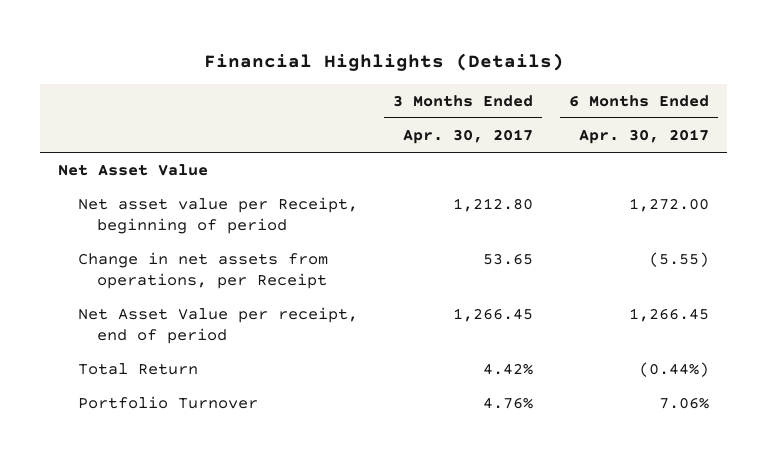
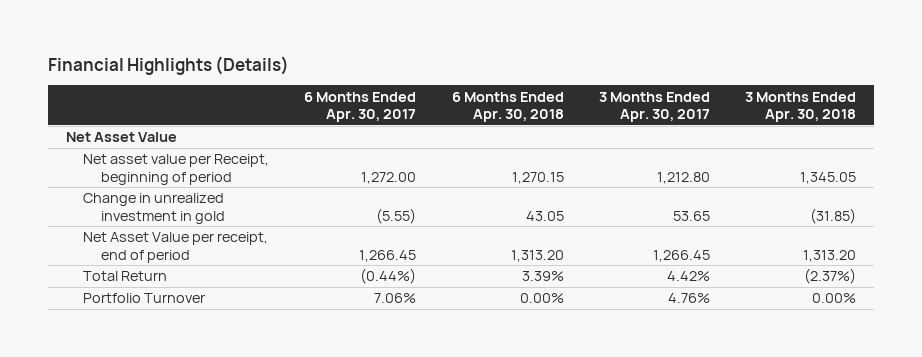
- | 3 Months Ended Apr. 30, 2017 | 6 Months Ended Apr. 30, 2017
+ | 6 Months Ended Apr. 30, 2017 | 6 Months Ended Apr. 30, 2018 | 3 Months Ended Apr. 30, 2017 | 3 Months Ended Apr. 30, 2018
- Change in net assets from operations, per Receipt | 53.65 | (5.55)
+ Change in unrealized investment in gold | (5.55) | 43.05 | 53.65 | (31.85)

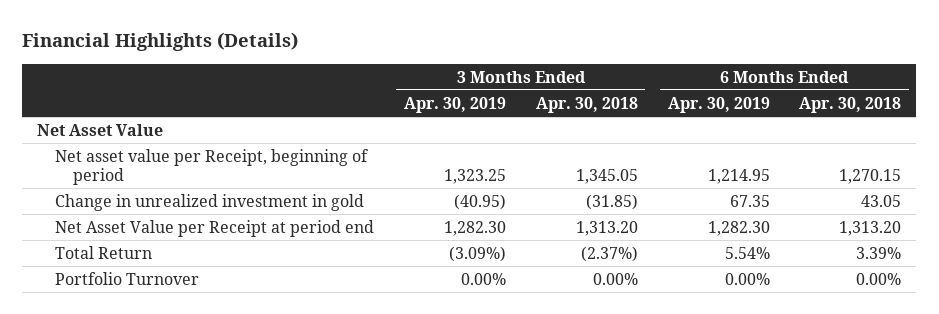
- | 6 Months Ended Apr. 30, 2017 | 6 Months Ended Apr. 30, 2018 | 3 Months Ended Apr. 30, 2017 | 3 Months Ended Apr. 30, 2018
+ | 3 Months Ended Apr. 30, 2019 | 3 Months Ended Apr. 30, 2018 | 6 Months Ended Apr. 30, 2019 | 6 Months Ended Apr. 30, 2018
- Net Asset Value per receipt, end of period | 1,266.45 | 1,313.20 | 1,266.45 | 1,313.20
+ Net Asset Value per Receipt at period end | 1,282.30 | 1,313.20 | 1,282.30 | 1,313.20

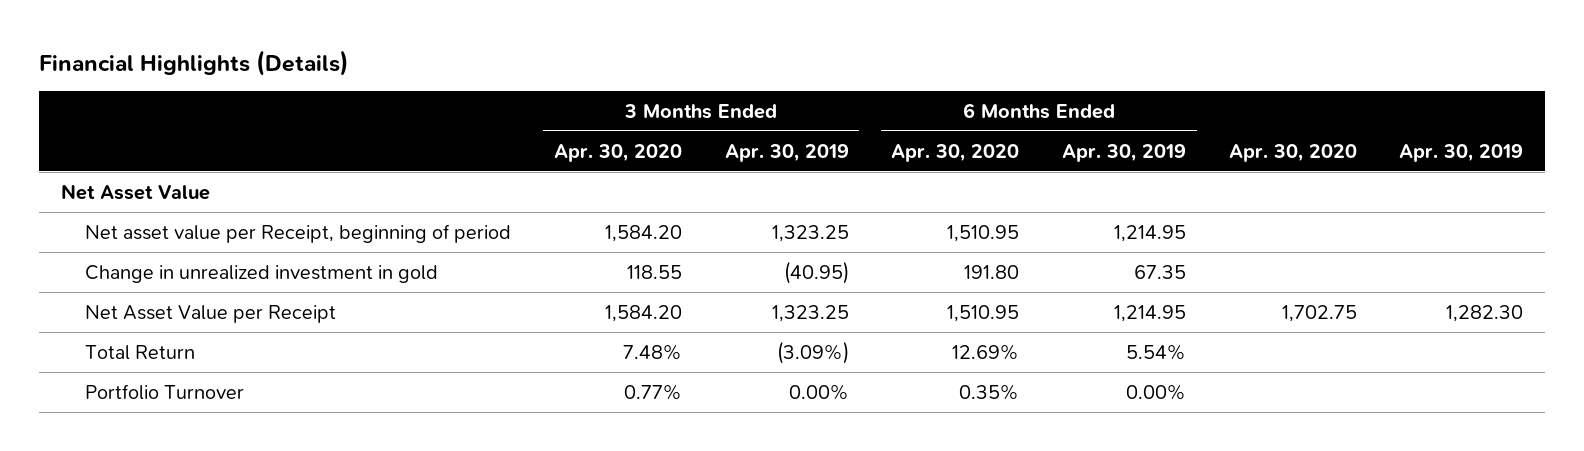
- | 3 Months Ended Apr. 30, 2019 | 3 Months Ended Apr. 30, 2018 | 6 Months Ended Apr. 30, 2019 | 6 Months Ended Apr. 30, 2018
+ | 3 Months Ended Apr. 30, 2020 | 3 Months Ended Apr. 30, 2019 | 6 Months Ended Apr. 30, 2020 | 6 Months Ended Apr. 30, 2019 | Apr. 30, 2020 | Apr. 30, 2019
- Net Asset Value per Receipt at period end | 1,282.30 | 1,313.20 | 1,282.30 | 1,313.20
+ Net Asset Value per Receipt | 1,584.20 | 1,323.25 | 1,510.95 | 1,214.95 | 1,702.75 | 1,282.30

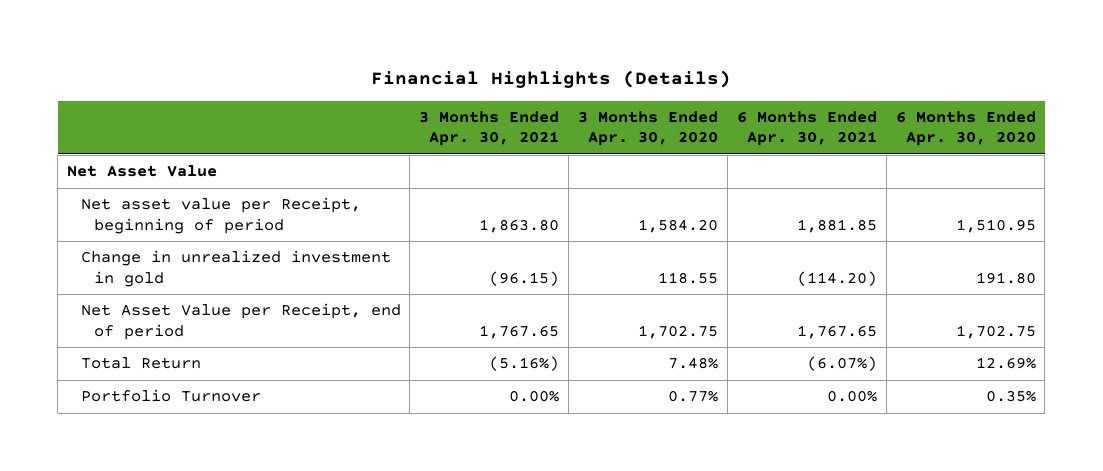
- | 3 Months Ended Apr. 30, 2020 | 3 Months Ended Apr. 30, 2019 | 6 Months Ended Apr. 30, 2020 | 6 Months Ended Apr. 30, 2019 | Apr. 30, 2020 | Apr. 30, 2019
+ | 3 Months Ended Apr. 30, 2021 | 3 Months Ended Apr. 30, 2020 | 6 Months Ended Apr. 30, 2021 | 6 Months Ended Apr. 30, 2020
- Net Asset Value per Receipt | 1,584.20 | 1,323.25 | 1,510.95 | 1,214.95 | 1,702.75 | 1,282.30
+ Net Asset Value per Receipt, end of period | 1,767.65 | 1,702.75 | 1,767.65 | 1,702.75

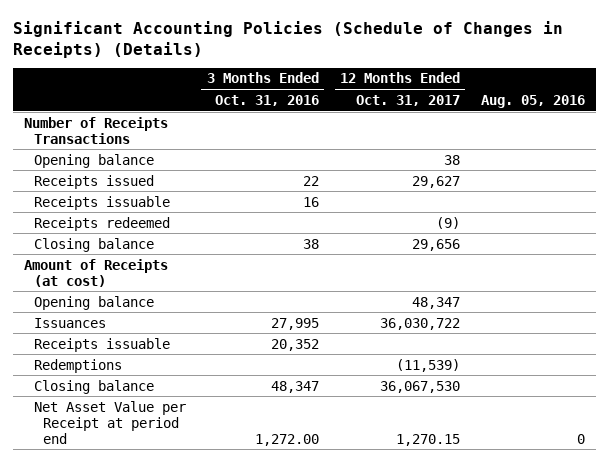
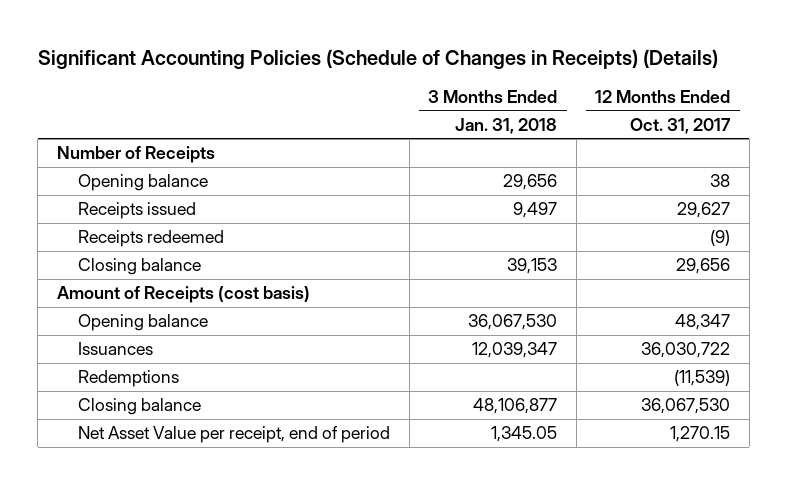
- | 3 Months Ended Oct. 31, 2016 | 12 Months Ended Oct. 31, 2017 | Aug. 05, 2016
+ | 3 Months Ended Jan. 31, 2018 | 12 Months Ended Oct. 31, 2017
- Number of Receipts Transactions
+ Number of Receipts
- Receipts issuable | 16 | |
- Amount of Receipts (at cost)
+ Amount of Receipts (cost basis)
- Receipts issuable | 20,352 | |
- Net Asset Value per Receipt at period end | 1,272.00 | 1,270.15 | 0
+ Net Asset Value per receipt, end of period | 1,345.05 | 1,270.15

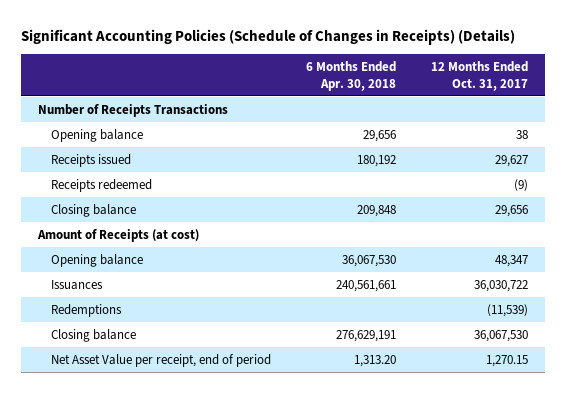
- | 3 Months Ended Jan. 31, 2018 | 12 Months Ended Oct. 31, 2017
+ | 6 Months Ended Apr. 30, 2018 | 12 Months Ended Oct. 31, 2017
- Number of Receipts
+ Number of Receipts Transactions
- Amount of Receipts (cost basis)
+ Amount of Receipts (at cost)

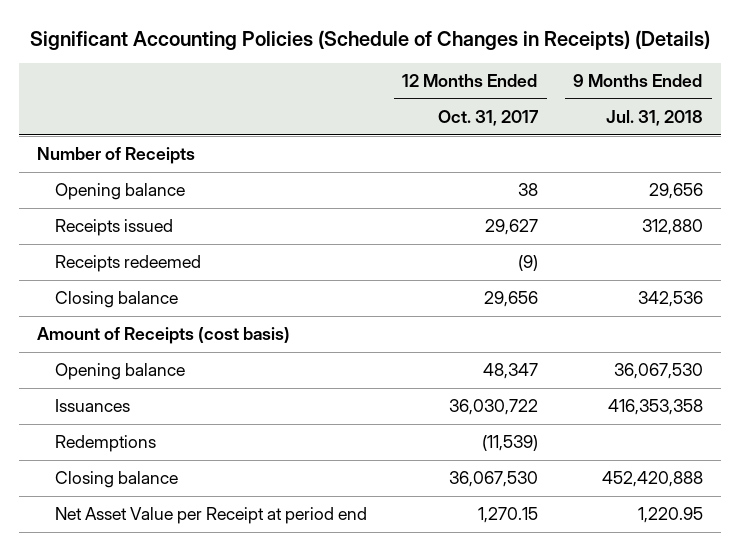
- | 6 Months Ended Apr. 30, 2018 | 12 Months Ended Oct. 31, 2017
+ | 12 Months Ended Oct. 31, 2017 | 9 Months Ended Jul. 31, 2018
- Number of Receipts Transactions
+ Number of Receipts
- Amount of Receipts (at cost)
+ Amount of Receipts (cost basis)
- Net Asset Value per receipt, end of period | 1,313.20 | 1,270.15
+ Net Asset Value per Receipt at period end | 1,270.15 | 1,220.95

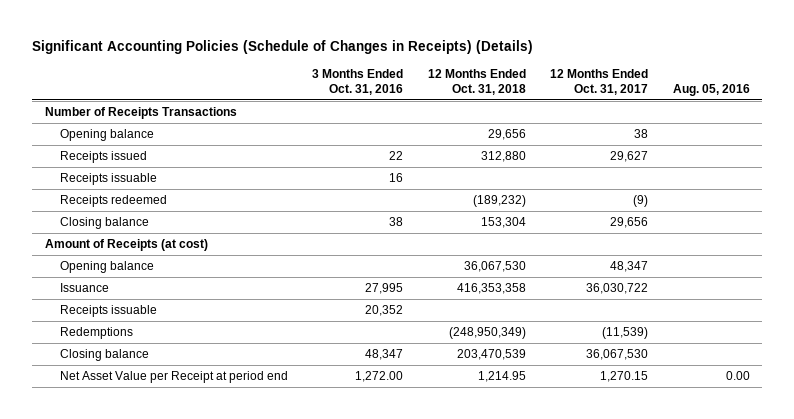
- | 12 Months Ended Oct. 31, 2017 | 9 Months Ended Jul. 31, 2018
+ | 3 Months Ended Oct. 31, 2016 | 12 Months Ended Oct. 31, 2018 | 12 Months Ended Oct. 31, 2017 | Aug. 05, 2016
- Number of Receipts
+ Number of Receipts Transactions
+ Receipts issuable | 16 | | |
- Amount of Receipts (cost basis)
+ Amount of Receipts (at cost)
- Issuances | 36,030,722 | 416,353,358
+ Issuance | 27,995 | 416,353,358 | 36,030,722 |
+ Receipts issuable | 20,352 | | |

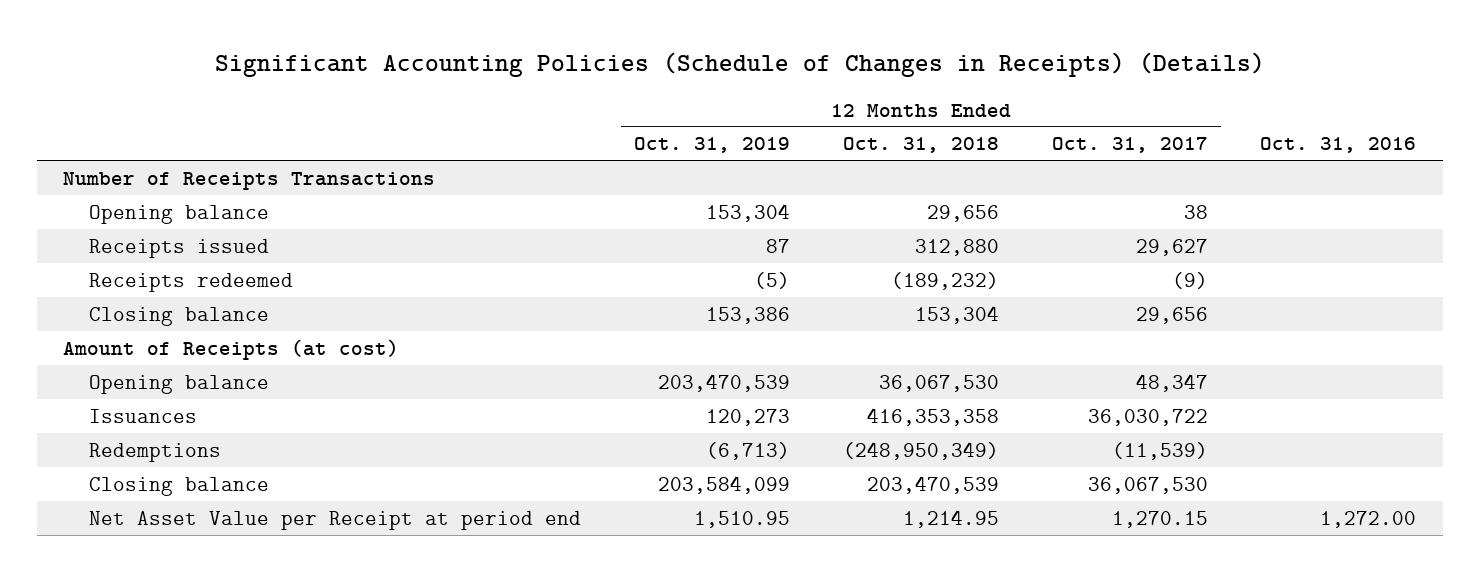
- | 3 Months Ended Oct. 31, 2016 | 12 Months Ended Oct. 31, 2018 | 12 Months Ended Oct. 31, 2017 | Aug. 05, 2016
+ | 12 Months Ended Oct. 31, 2019 | 12 Months Ended Oct. 31, 2018 | 12 Months Ended Oct. 31, 2017 | Oct. 31, 2016
- Receipts issuable | 16 | | |
- Issuance | 27,995 | 416,353,358 | 36,030,722 |
- Receipts issuable | 20,352 | | |
+ Issuances | 120,273 | 416,353,358 | 36,030,722 |

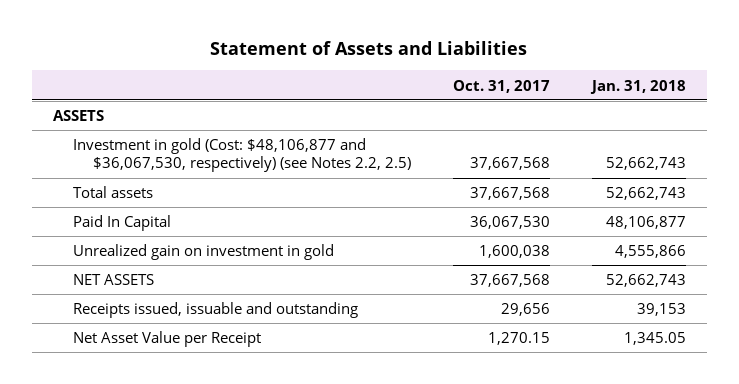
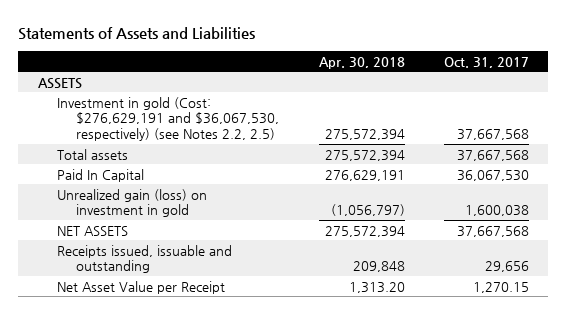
- Statement of Assets and Liabilities
+ Statements of Assets and Liabilities
- | Oct. 31, 2017 | Jan. 31, 2018
+ | Apr. 30, 2018 | Oct. 31, 2017
- Investment in gold (Cost: $48,106,877 and $36,067,530, respectively) (see Notes 2.2, 2.5) | 37,667,568 | 52,662,743
+ Investment in gold (Cost: $276,629,191 and $36,067,530, respectively) (see Notes 2.2, 2.5) | 275,572,394 | 37,667,568
- Unrealized gain on investment in gold | 1,600,038 | 4,555,866
+ Unrealized gain (loss) on investment in gold | (1,056,797) | 1,600,038

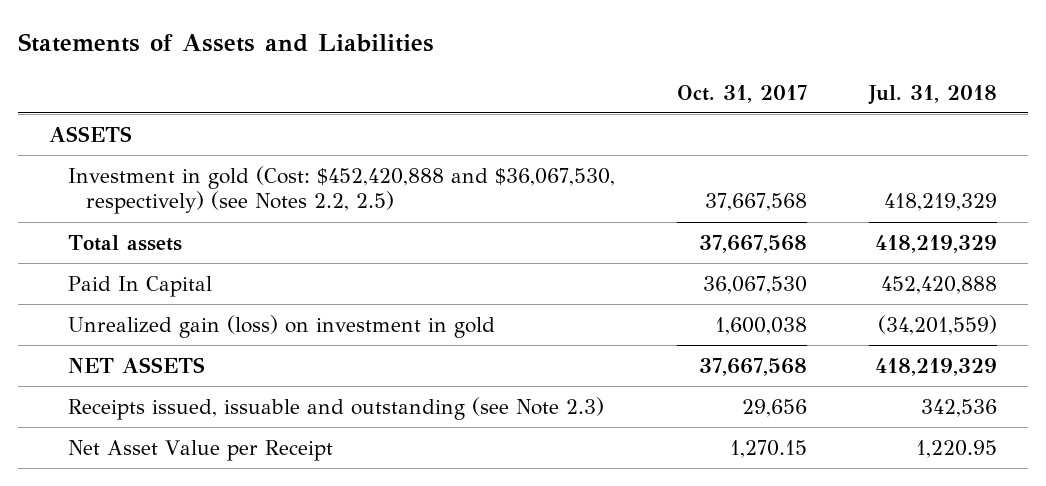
- | Apr. 30, 2018 | Oct. 31, 2017
+ | Oct. 31, 2017 | Jul. 31, 2018
- Investment in gold (Cost: $276,629,191 and $36,067,530, respectively) (see Notes 2.2, 2.5) | 275,572,394 | 37,667,568
+ Investment in gold (Cost: $452,420,888 and $36,067,530, respectively) (see Notes 2.2, 2.5) | 37,667,568 | 418,219,329
- Receipts issued, issuable and outstanding | 209,848 | 29,656
+ Receipts issued, issuable and outstanding (see Note 2.3) | 29,656 | 342,536

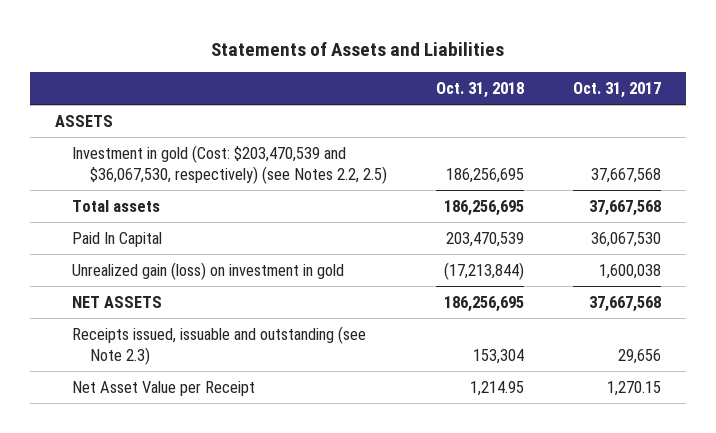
- | Oct. 31, 2017 | Jul. 31, 2018
+ | Oct. 31, 2018 | Oct. 31, 2017
- Investment in gold (Cost: $452,420,888 and $36,067,530, respectively) (see Notes 2.2, 2.5) | 37,667,568 | 418,219,329
+ Investment in gold (Cost: $203,470,539 and $36,067,530, respectively) (see Notes 2.2, 2.5) | 186,256,695 | 37,667,568

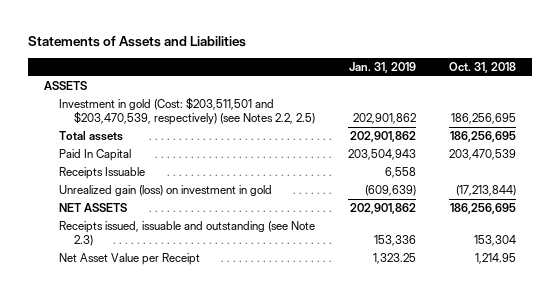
- | Oct. 31, 2018 | Oct. 31, 2017
+ | Jan. 31, 2019 | Oct. 31, 2018
- Investment in gold (Cost: $203,470,539 and $36,067,530, respectively) (see Notes 2.2, 2.5) | 186,256,695 | 37,667,568
+ Investment in gold (Cost: $203,511,501 and $203,470,539, respectively) (see Notes 2.2, 2.5) | 202,901,862 | 186,256,695
+ Receipts Issuable | 6,558 |

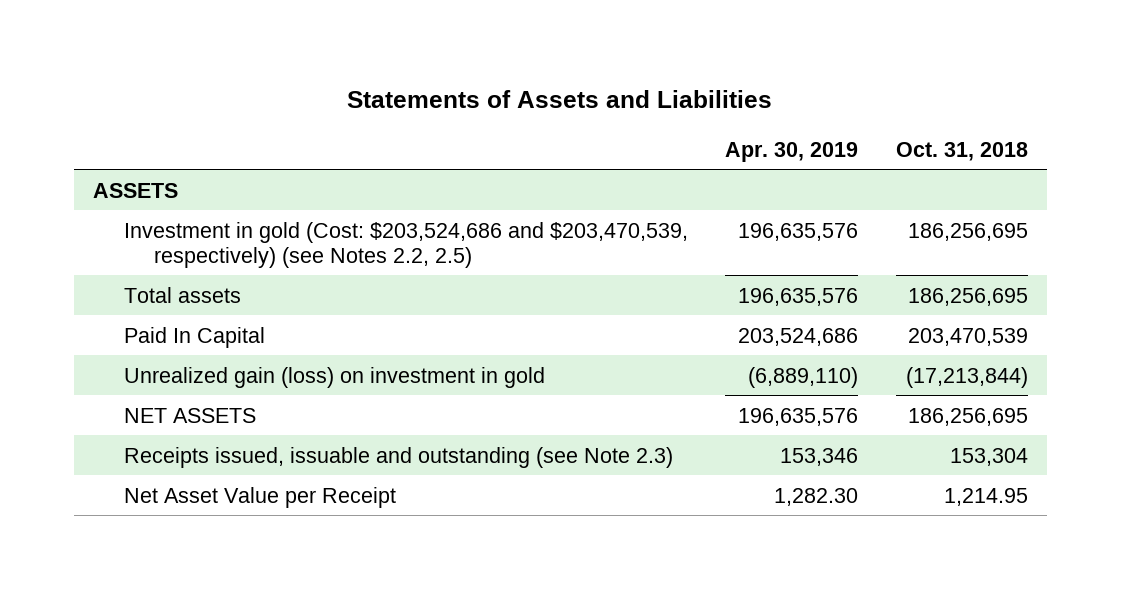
- | Jan. 31, 2019 | Oct. 31, 2018
+ | Apr. 30, 2019 | Oct. 31, 2018
- Investment in gold (Cost: $203,511,501 and $203,470,539, respectively) (see Notes 2.2, 2.5) | 202,901,862 | 186,256,695
+ Investment in gold (Cost: $203,524,686 and $203,470,539, respectively) (see Notes 2.2, 2.5) | 196,635,576 | 186,256,695
- Receipts Issuable | 6,558 |

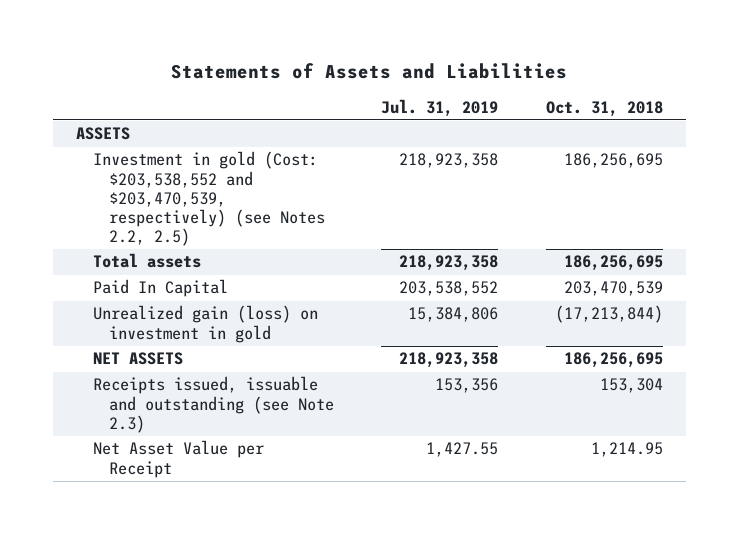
- | Apr. 30, 2019 | Oct. 31, 2018
+ | Jul. 31, 2019 | Oct. 31, 2018
- Investment in gold (Cost: $203,524,686 and $203,470,539, respectively) (see Notes 2.2, 2.5) | 196,635,576 | 186,256,695
+ Investment in gold (Cost: $203,538,552 and $203,470,539, respectively) (see Notes 2.2, 2.5) | 218,923,358 | 186,256,695

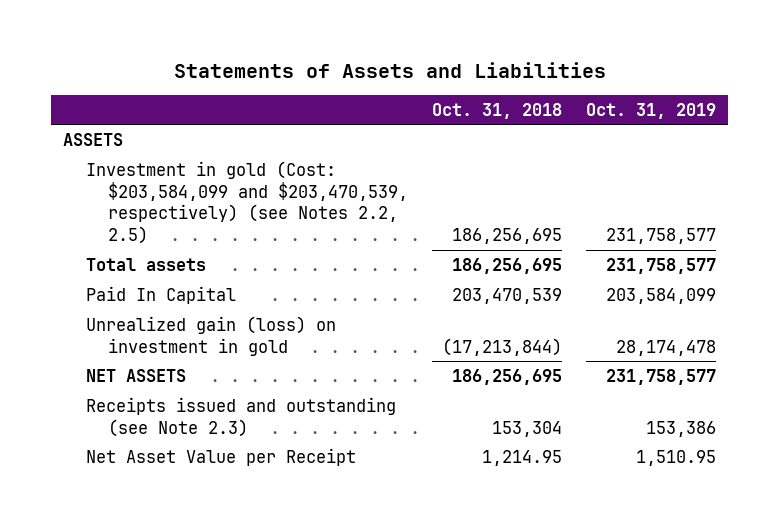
- | Jul. 31, 2019 | Oct. 31, 2018
+ | Oct. 31, 2018 | Oct. 31, 2019
- Investment in gold (Cost: $203,538,552 and $203,470,539, respectively) (see Notes 2.2, 2.5) | 218,923,358 | 186,256,695
+ Investment in gold (Cost: $203,584,099 and $203,470,539, respectively) (see Notes 2.2, 2.5) | 186,256,695 | 231,758,577
- Receipts issued, issuable and outstanding (see Note 2.3) | 153,356 | 153,304
+ Receipts issued and outstanding (see Note 2.3) | 153,304 | 153,386

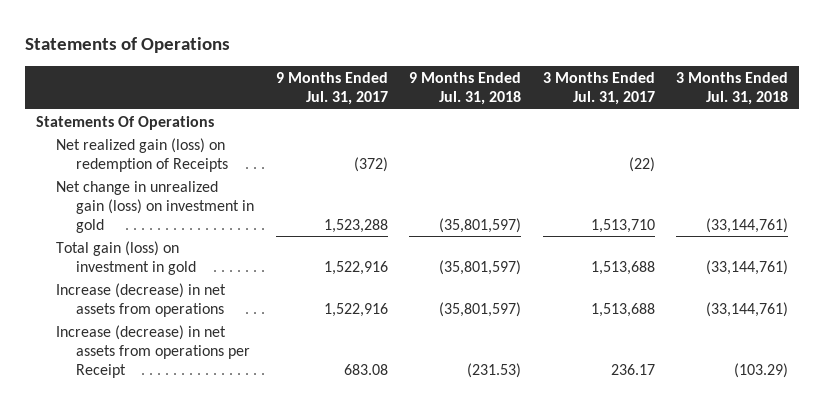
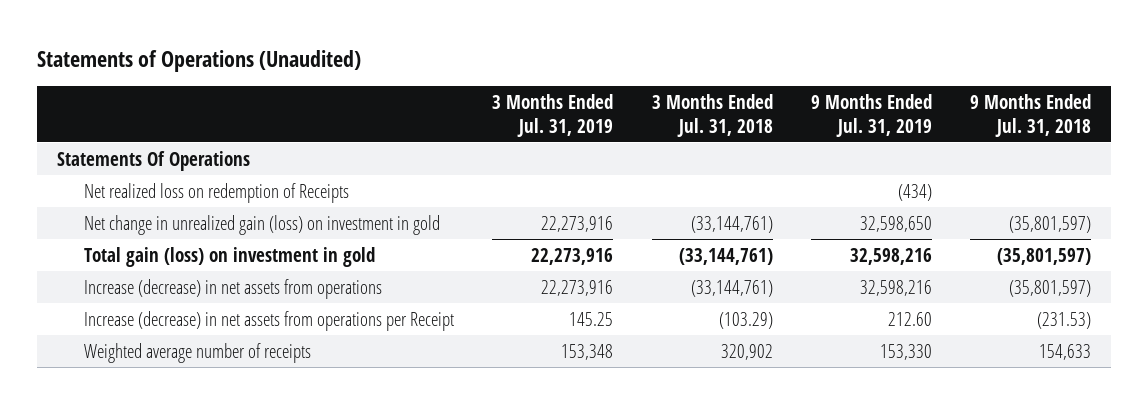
- Statements of Operations
+ Statements of Operations (Unaudited)
- | 9 Months Ended Jul. 31, 2017 | 9 Months Ended Jul. 31, 2018 | 3 Months Ended Jul. 31, 2017 | 3 Months Ended Jul. 31, 2018
+ | 3 Months Ended Jul. 31, 2019 | 3 Months Ended Jul. 31, 2018 | 9 Months Ended Jul. 31, 2019 | 9 Months Ended Jul. 31, 2018
- Net realized gain (loss) on redemption of Receipts | (372) | | (22) |
+ Net realized loss on redemption of Receipts | | | (434) |
+ Weighted average number of receipts | 153,348 | 320,902 | 153,330 | 154,633

